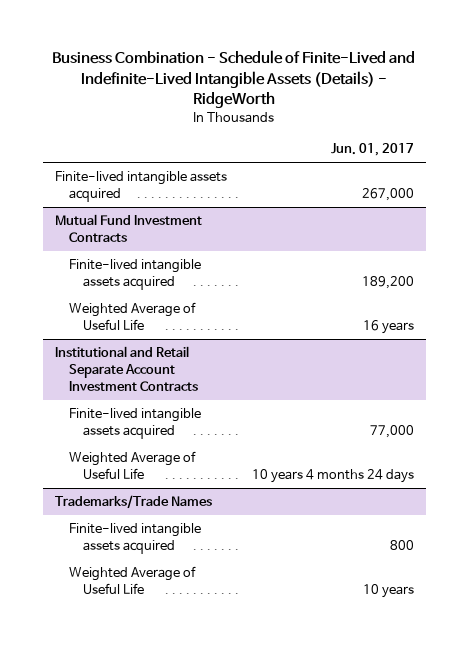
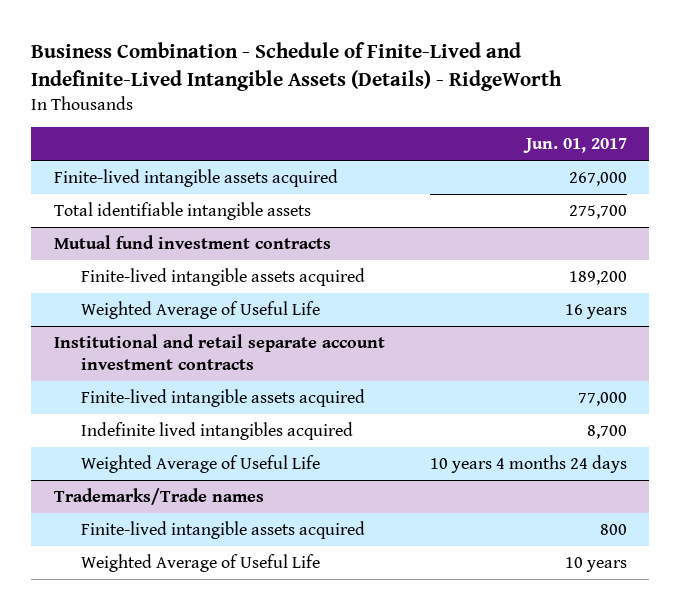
- Mutual Fund Investment Contracts
+ Total identifiable intangible assets | 275,700
+ Mutual fund investment contracts
- Institutional and Retail Separate Account Investment Contracts
+ Institutional and retail separate account investment contracts
+ Indefinite lived intangibles acquired | 8,700
- Trademarks/Trade Names
+ Trademarks/Trade names

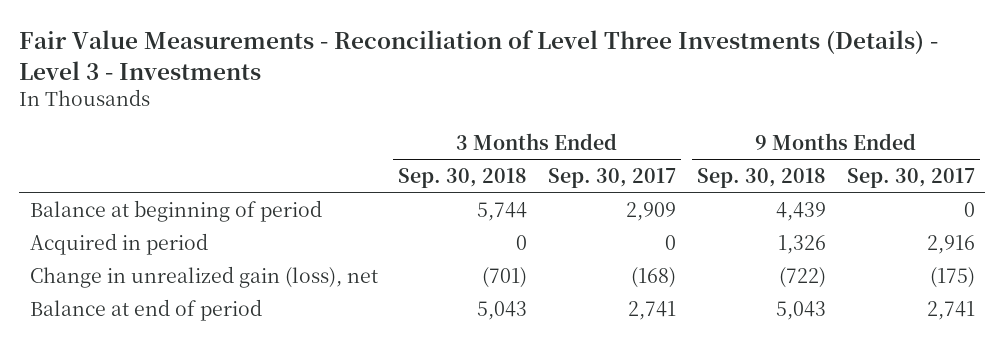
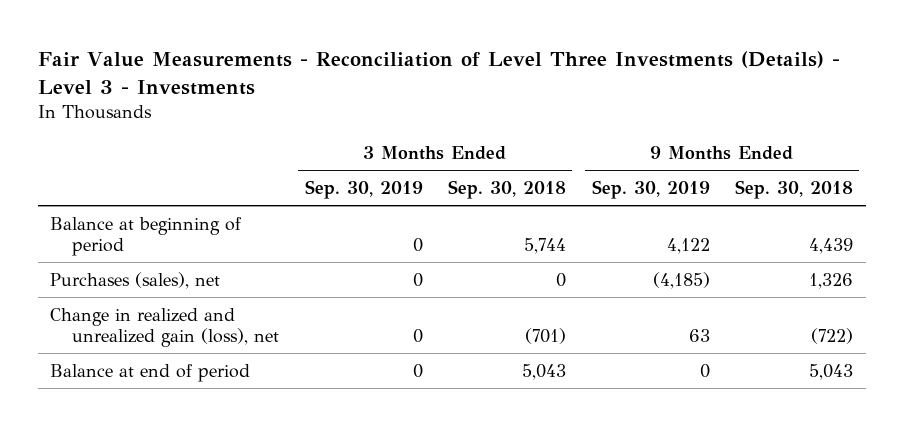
- | 3 Months Ended Sep. 30, 2018 | 3 Months Ended Sep. 30, 2017 | 9 Months Ended Sep. 30, 2018 | 9 Months Ended Sep. 30, 2017
+ | 3 Months Ended Sep. 30, 2019 | 3 Months Ended Sep. 30, 2018 | 9 Months Ended Sep. 30, 2019 | 9 Months Ended Sep. 30, 2018
- Acquired in period | 0 | 0 | 1,326 | 2,916
- Change in unrealized gain (loss), net | (701) | (168) | (722) | (175)
+ Purchases (sales), net | 0 | 0 | (4,185) | 1,326
+ Change in realized and unrealized gain (loss), net | 0 | (701) | 63 | (722)

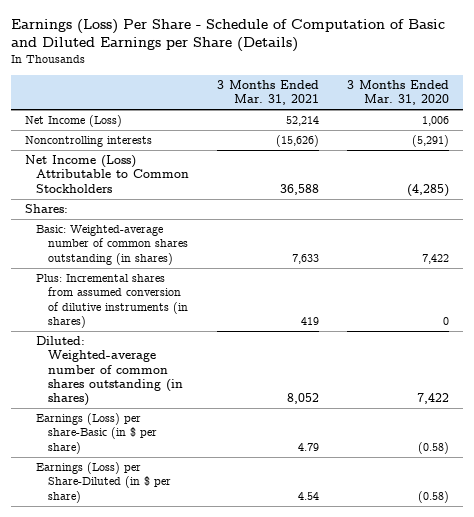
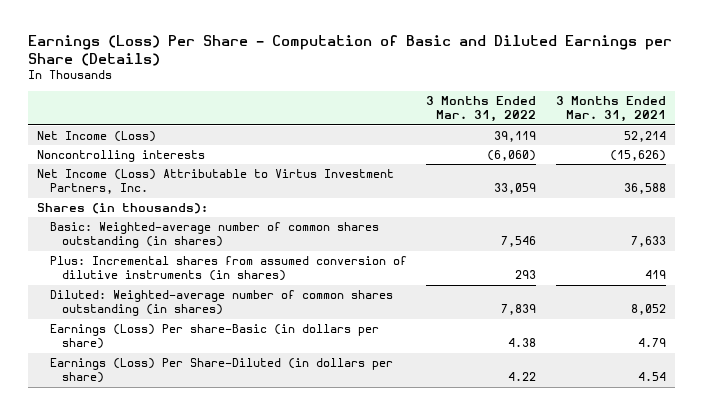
- Earnings (Loss) Per Share - Schedule of Computation of Basic and Diluted Earnings per Share (Details)
+ Earnings (Loss) Per Share - Computation of Basic and Diluted Earnings per Share (Details)
- | 3 Months Ended Mar. 31, 2021 | 3 Months Ended Mar. 31, 2020
+ | 3 Months Ended Mar. 31, 2022 | 3 Months Ended Mar. 31, 2021
- Net Income (Loss) Attributable to Common Stockholders | 36,588 | (4,285)
- Shares:
+ Net Income (Loss) Attributable to Virtus Investment Partners, Inc. | 33,059 | 36,588
+ Shares (in thousands):
- Earnings (Loss) per share-Basic (in $ per share) | 4.79 | (0.58)
- Earnings (Loss) per Share-Diluted (in $ per share) | 4.54 | (0.58)
+ Earnings (Loss) Per share-Basic (in dollars per share) | 4.38 | 4.79
+ Earnings (Loss) Per Share-Diluted (in dollars per share) | 4.22 | 4.54

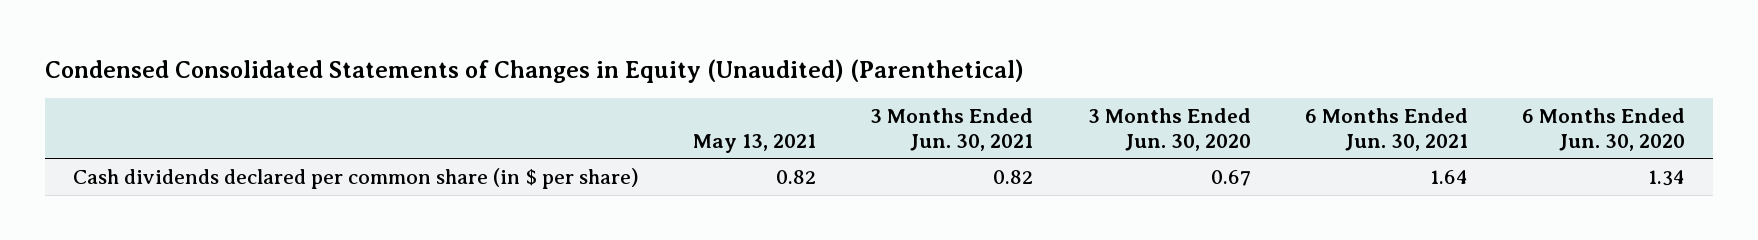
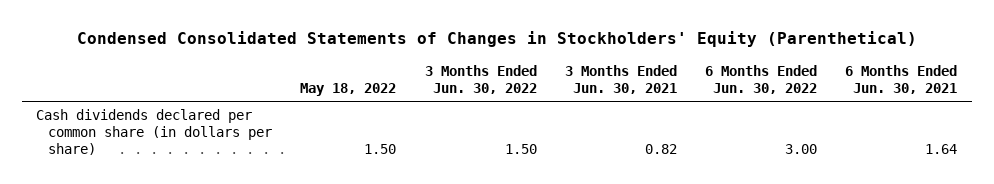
- Condensed Consolidated Statements of Changes in Equity (Unaudited) (Parenthetical)
+ Condensed Consolidated Statements of Changes in Stockholders' Equity (Parenthetical)
- | May 13, 2021 | 3 Months Ended Jun. 30, 2021 | 3 Months Ended Jun. 30, 2020 | 6 Months Ended Jun. 30, 2021 | 6 Months Ended Jun. 30, 2020
+ | May 18, 2022 | 3 Months Ended Jun. 30, 2022 | 3 Months Ended Jun. 30, 2021 | 6 Months Ended Jun. 30, 2022 | 6 Months Ended Jun. 30, 2021
- Cash dividends declared per common share (in $ per share) | 0.82 | 0.82 | 0.67 | 1.64 | 1.34
+ Cash dividends declared per common share (in dollars per share) | 1.50 | 1.50 | 0.82 | 3.00 | 1.64

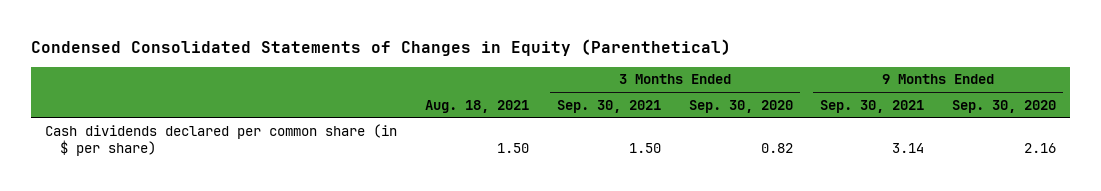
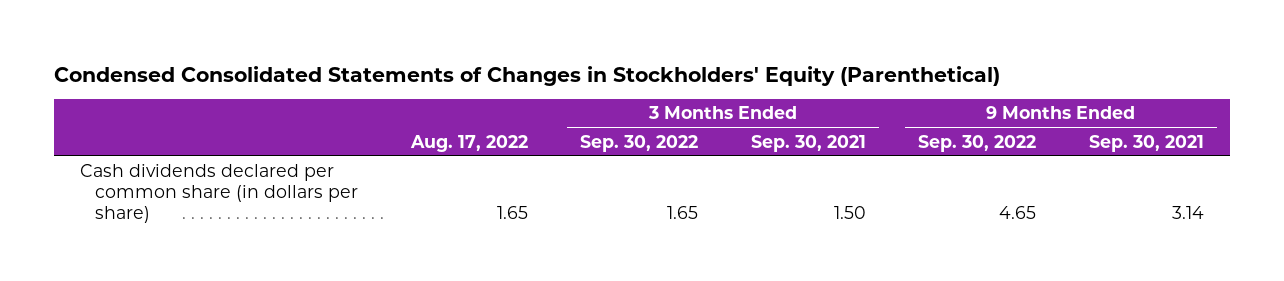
- Condensed Consolidated Statements of Changes in Equity (Parenthetical)
+ Condensed Consolidated Statements of Changes in Stockholders' Equity (Parenthetical)
- | Aug. 18, 2021 | 3 Months Ended Sep. 30, 2021 | 3 Months Ended Sep. 30, 2020 | 9 Months Ended Sep. 30, 2021 | 9 Months Ended Sep. 30, 2020
+ | Aug. 17, 2022 | 3 Months Ended Sep. 30, 2022 | 3 Months Ended Sep. 30, 2021 | 9 Months Ended Sep. 30, 2022 | 9 Months Ended Sep. 30, 2021
- Cash dividends declared per common share (in $ per share) | 1.50 | 1.50 | 0.82 | 3.14 | 2.16
+ Cash dividends declared per common share (in dollars per share) | 1.65 | 1.65 | 1.50 | 4.65 | 3.14

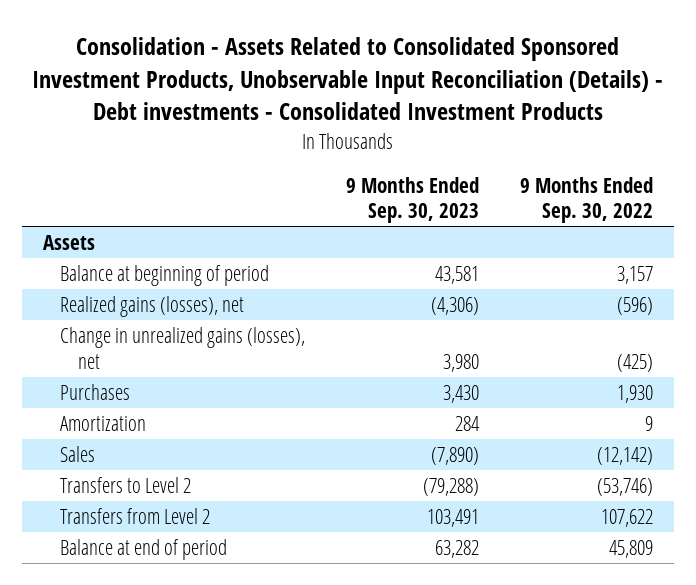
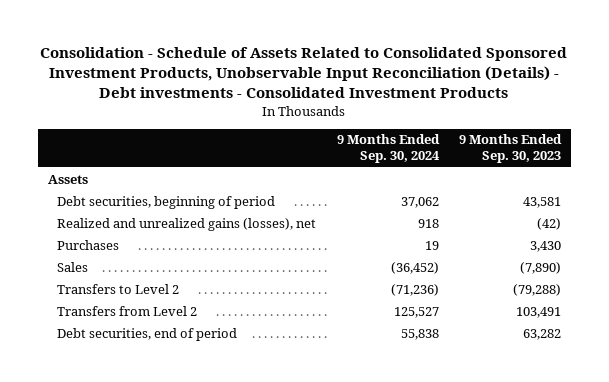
- Consolidation - Assets Related to Consolidated Sponsored Investment Products, Unobservable Input Reconciliation (Details) - Debt investments - Consolidated Investment Products
+ Consolidation - Schedule of Assets Related to Consolidated Sponsored Investment Products, Unobservable Input Reconciliation (Details) - Debt investments - Consolidated Investment Products
- | 9 Months Ended Sep. 30, 2023 | 9 Months Ended Sep. 30, 2022
+ | 9 Months Ended Sep. 30, 2024 | 9 Months Ended Sep. 30, 2023
- Balance at beginning of period | 43,581 | 3,157
- Realized gains (losses), net | (4,306) | (596)
- Change in unrealized gains (losses), net | 3,980 | (425)
+ Debt securities, beginning of period | 37,062 | 43,581
+ Realized and unrealized gains (losses), net | 918 | (42)
- Amortization | 284 | 9
- Balance at end of period | 63,282 | 45,809
+ Debt securities, end of period | 55,838 | 63,282

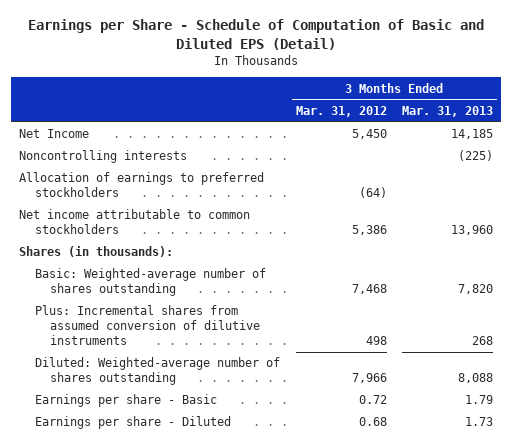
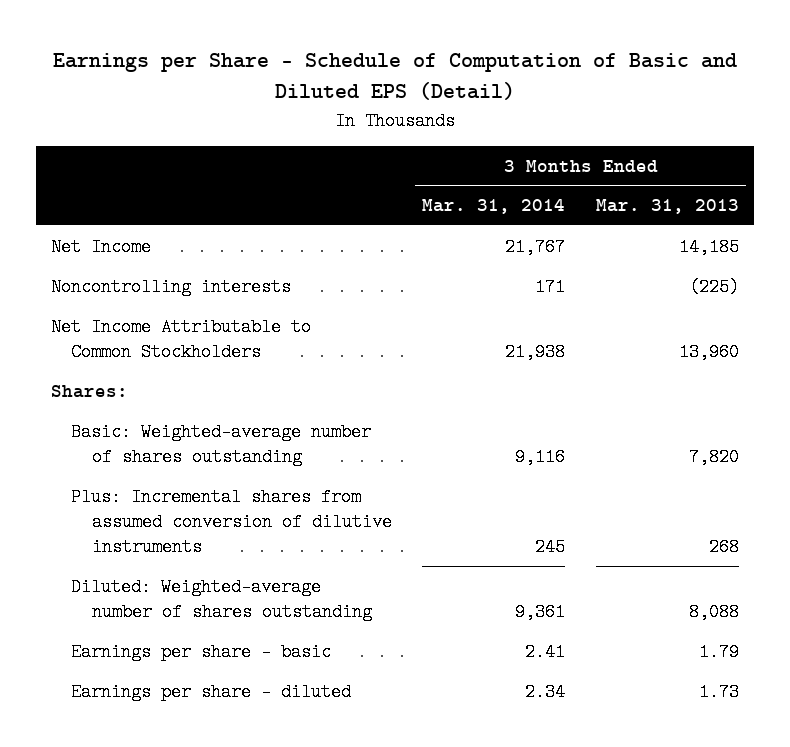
- | 3 Months Ended Mar. 31, 2012 | 3 Months Ended Mar. 31, 2013
+ | 3 Months Ended Mar. 31, 2014 | 3 Months Ended Mar. 31, 2013
- Allocation of earnings to preferred stockholders | (64) |
- Net income attributable to common stockholders | 5,386 | 13,960
- Shares (in thousands):
+ Net Income Attributable to Common Stockholders | 21,938 | 13,960
+ Shares:
- Earnings per share - Basic | 0.72 | 1.79
- Earnings per share - Diluted | 0.68 | 1.73
+ Earnings per share - basic | 2.41 | 1.79
+ Earnings per share - diluted | 2.34 | 1.73

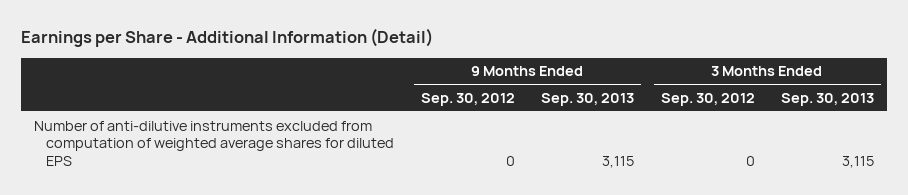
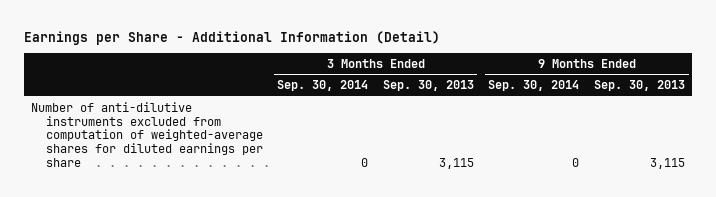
- | 9 Months Ended Sep. 30, 2012 | 9 Months Ended Sep. 30, 2013 | 3 Months Ended Sep. 30, 2012 | 3 Months Ended Sep. 30, 2013
+ | 3 Months Ended Sep. 30, 2014 | 3 Months Ended Sep. 30, 2013 | 9 Months Ended Sep. 30, 2014 | 9 Months Ended Sep. 30, 2013
- Number of anti-dilutive instruments excluded from computation of weighted average shares for diluted EPS | 0 | 3,115 | 0 | 3,115
+ Number of anti-dilutive instruments excluded from computation of weighted-average shares for diluted earnings per share | 0 | 3,115 | 0 | 3,115

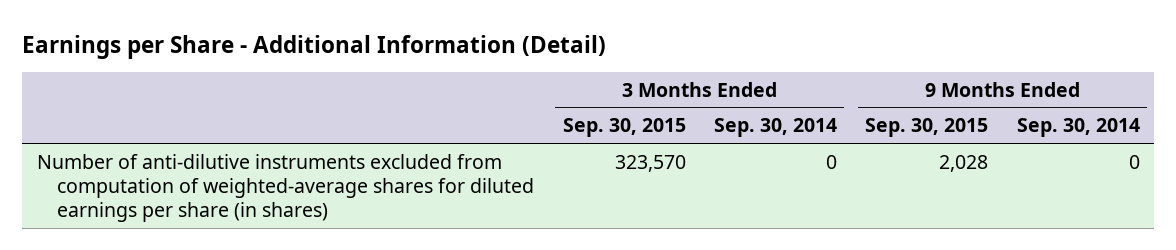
- | 3 Months Ended Sep. 30, 2014 | 3 Months Ended Sep. 30, 2013 | 9 Months Ended Sep. 30, 2014 | 9 Months Ended Sep. 30, 2013
+ | 3 Months Ended Sep. 30, 2015 | 3 Months Ended Sep. 30, 2014 | 9 Months Ended Sep. 30, 2015 | 9 Months Ended Sep. 30, 2014
- Number of anti-dilutive instruments excluded from computation of weighted-average shares for diluted earnings per share | 0 | 3,115 | 0 | 3,115
+ Number of anti-dilutive instruments excluded from computation of weighted-average shares for diluted earnings per share (in shares) | 323,570 | 0 | 2,028 | 0

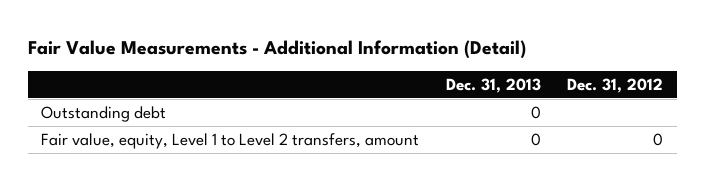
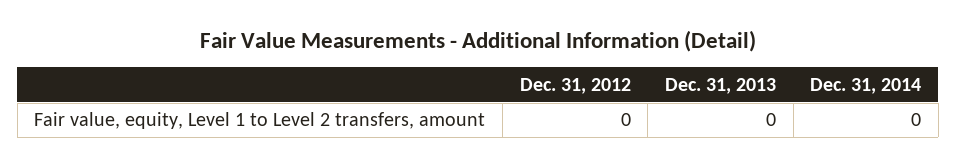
- | Dec. 31, 2013 | Dec. 31, 2012
+ | Dec. 31, 2012 | Dec. 31, 2013 | Dec. 31, 2014
- Outstanding debt | 0 |

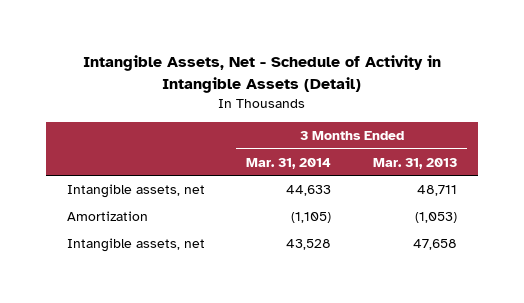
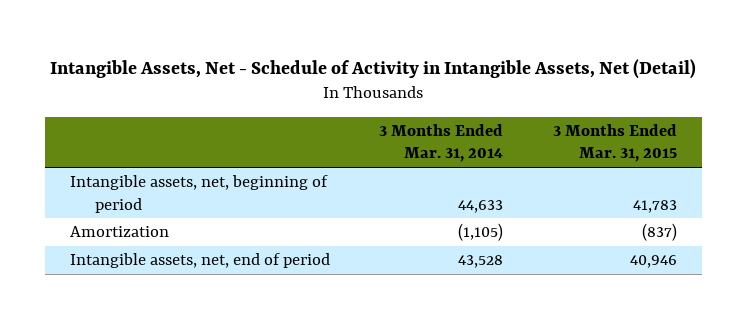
- Intangible Assets, Net - Schedule of Activity in Intangible Assets (Detail)
+ Intangible Assets, Net - Schedule of Activity in Intangible Assets, Net (Detail)
- | 3 Months Ended Mar. 31, 2014 | 3 Months Ended Mar. 31, 2013
+ | 3 Months Ended Mar. 31, 2014 | 3 Months Ended Mar. 31, 2015
- Intangible assets, net | 44,633 | 48,711
+ Intangible assets, net, beginning of period | 44,633 | 41,783
- Intangible assets, net | 43,528 | 47,658
+ Intangible assets, net, end of period | 43,528 | 40,946

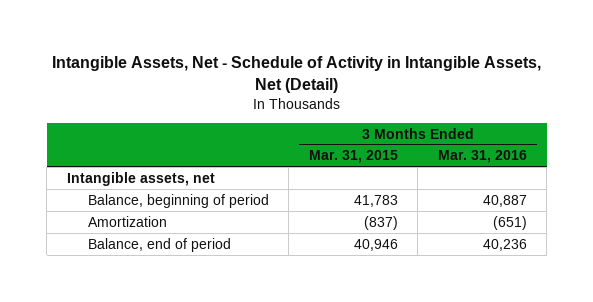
- | 3 Months Ended Mar. 31, 2014 | 3 Months Ended Mar. 31, 2015
+ | 3 Months Ended Mar. 31, 2015 | 3 Months Ended Mar. 31, 2016
- Intangible assets, net, beginning of period | 44,633 | 41,783
+ Intangible assets, net
+ Balance, beginning of period | 41,783 | 40,887
- Intangible assets, net, end of period | 43,528 | 40,946
+ Balance, end of period | 40,946 | 40,236

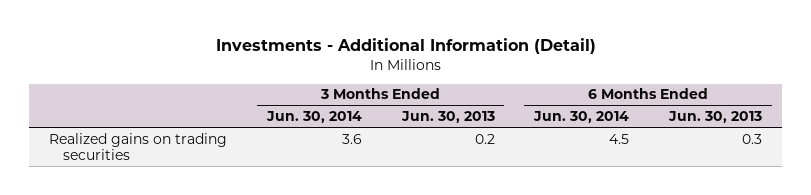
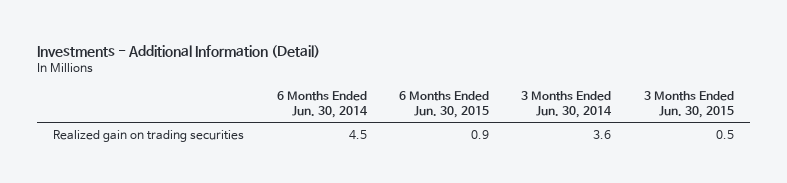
- | 3 Months Ended Jun. 30, 2014 | 3 Months Ended Jun. 30, 2013 | 6 Months Ended Jun. 30, 2014 | 6 Months Ended Jun. 30, 2013
+ | 6 Months Ended Jun. 30, 2014 | 6 Months Ended Jun. 30, 2015 | 3 Months Ended Jun. 30, 2014 | 3 Months Ended Jun. 30, 2015
- Realized gains on trading securities | 3.6 | 0.2 | 4.5 | 0.3
+ Realized gain on trading securities | 4.5 | 0.9 | 3.6 | 0.5

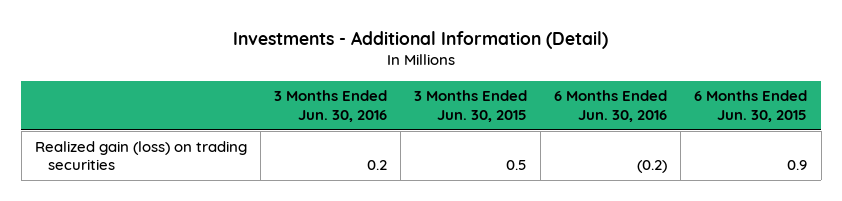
- | 6 Months Ended Jun. 30, 2014 | 6 Months Ended Jun. 30, 2015 | 3 Months Ended Jun. 30, 2014 | 3 Months Ended Jun. 30, 2015
+ | 3 Months Ended Jun. 30, 2016 | 3 Months Ended Jun. 30, 2015 | 6 Months Ended Jun. 30, 2016 | 6 Months Ended Jun. 30, 2015
- Realized gain on trading securities | 4.5 | 0.9 | 3.6 | 0.5
+ Realized gain (loss) on trading securities | 0.2 | 0.5 | (0.2) | 0.9

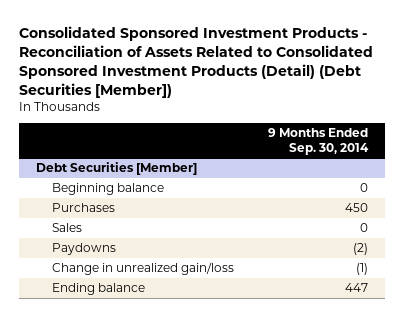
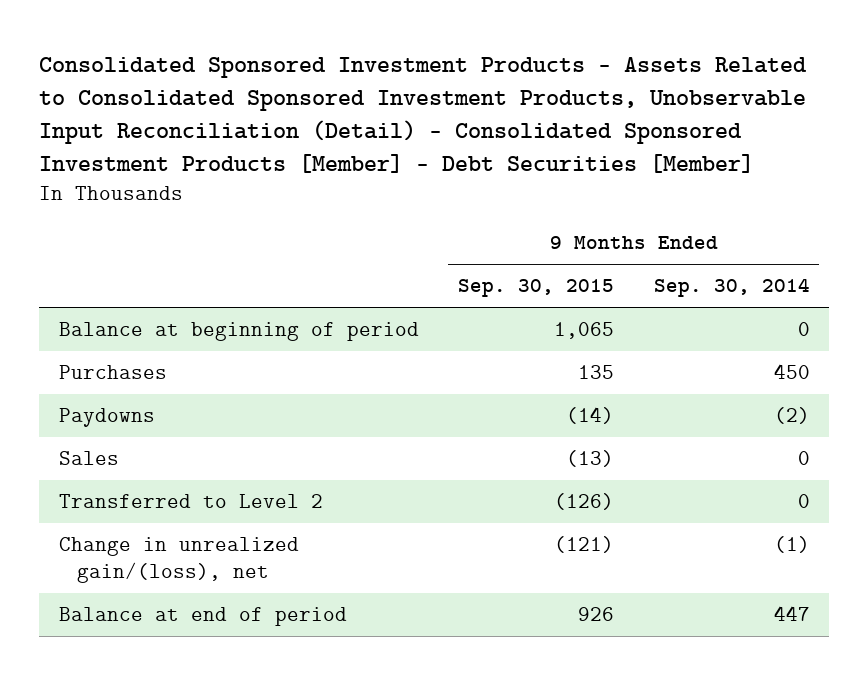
- Consolidated Sponsored Investment Products - Reconciliation of Assets Related to Consolidated Sponsored Investment Products (Detail) (Debt Securities [Member])
+ Consolidated Sponsored Investment Products - Assets Related to Consolidated Sponsored Investment Products, Unobservable Input Reconciliation (Detail) - Consolidated Sponsored Investment Products [Member] - Debt Securities [Member]
- | 9 Months Ended Sep. 30, 2014
+ | 9 Months Ended Sep. 30, 2015 | 9 Months Ended Sep. 30, 2014
- Debt Securities [Member]
- Beginning balance | 0
+ Balance at beginning of period | 1,065 | 0
- Sales | 0
- Change in unrealized gain/loss | (1)
- Ending balance | 447
+ Sales | (13) | 0
+ Transferred to Level 2 | (126) | 0
+ Change in unrealized gain/(loss), net | (121) | (1)
+ Balance at end of period | 926 | 447

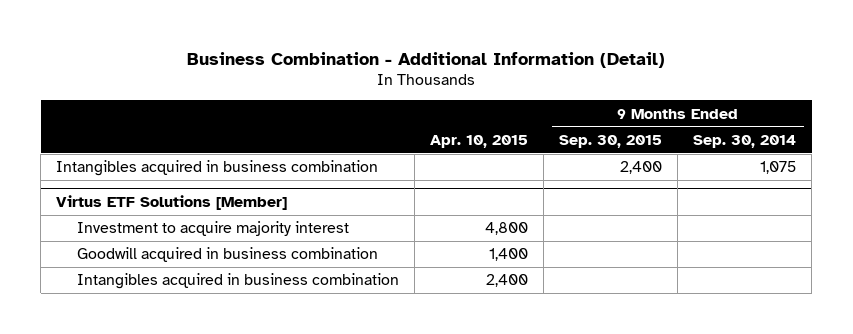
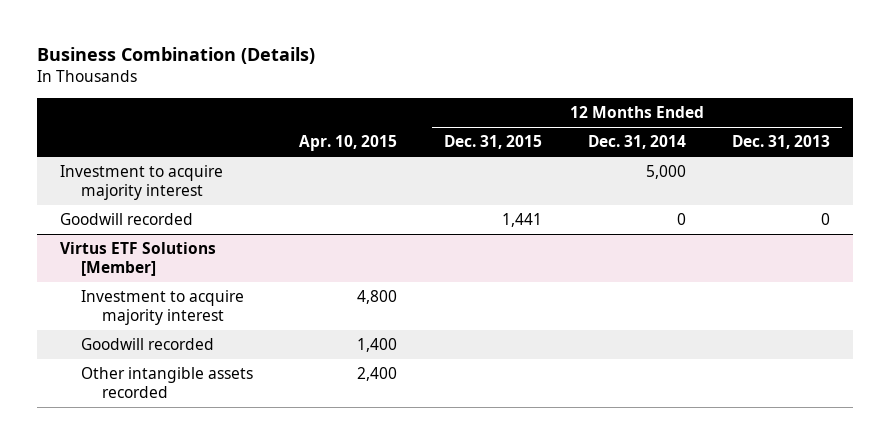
- Business Combination - Additional Information (Detail)
+ Business Combination (Details)
- | Apr. 10, 2015 | 9 Months Ended Sep. 30, 2015 | 9 Months Ended Sep. 30, 2014
+ | Apr. 10, 2015 | 12 Months Ended Dec. 31, 2015 | 12 Months Ended Dec. 31, 2014 | 12 Months Ended Dec. 31, 2013
- Intangibles acquired in business combination | | 2,400 | 1,075
+ Investment to acquire majority interest | | | 5,000 |
+ Goodwill recorded | | 1,441 | 0 | 0
@ Virtus ETF Solutions [Member]
- Goodwill acquired in business combination | 1,400 | |
- Intangibles acquired in business combination | 2,400 | |
+ Goodwill recorded | 1,400 | | |
+ Other intangible assets recorded | 2,400 | | |

